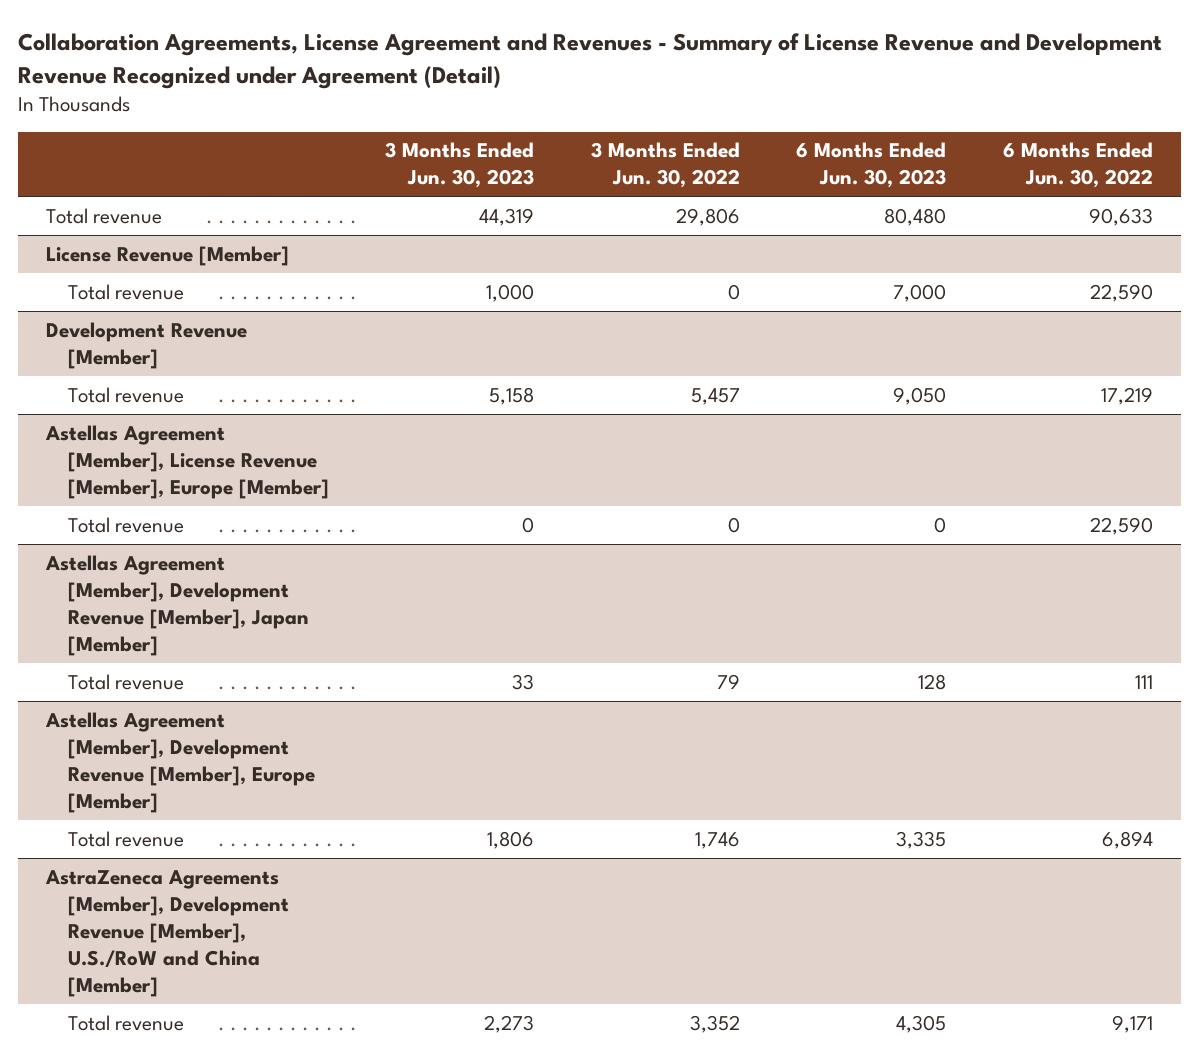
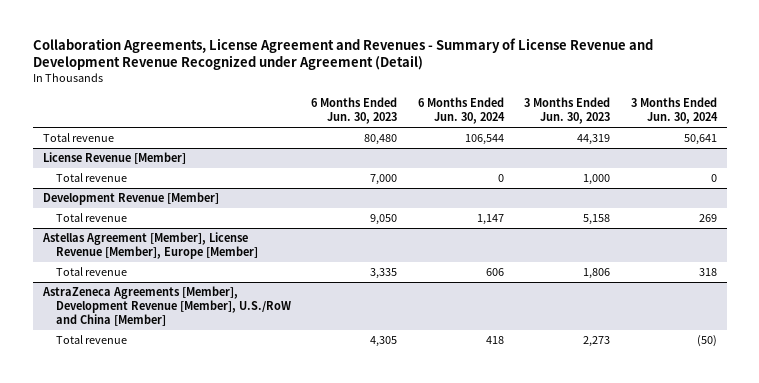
- | 3 Months Ended Jun. 30, 2023 | 3 Months Ended Jun. 30, 2022 | 6 Months Ended Jun. 30, 2023 | 6 Months Ended Jun. 30, 2022
+ | 6 Months Ended Jun. 30, 2023 | 6 Months Ended Jun. 30, 2024 | 3 Months Ended Jun. 30, 2023 | 3 Months Ended Jun. 30, 2024
@ Astellas Agreement [Member], License Revenue [Member], Europe [Member]
- Total revenue | 0 | 0 | 0 | 22,590
- Astellas Agreement [Member], Development Revenue [Member], Japan [Member]
- Total revenue | 33 | 79 | 128 | 111
- Astellas Agreement [Member], Development Revenue [Member], Europe [Member]

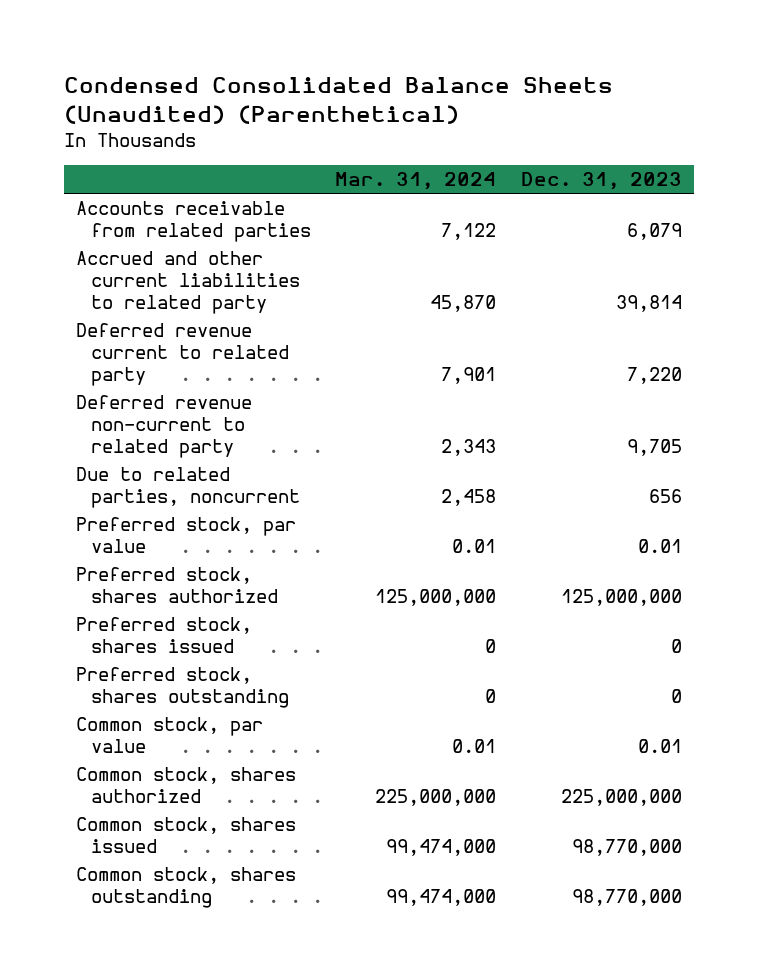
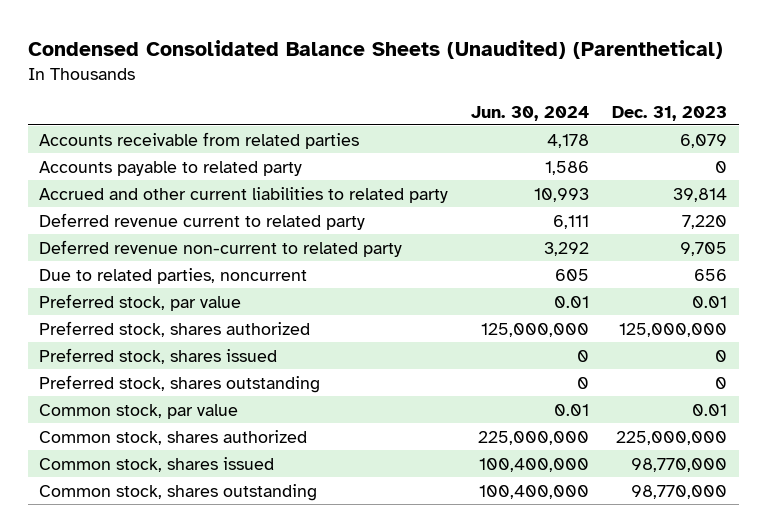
- | Mar. 31, 2024 | Dec. 31, 2023
+ | Jun. 30, 2024 | Dec. 31, 2023
+ Accounts payable to related party | 1,586 | 0

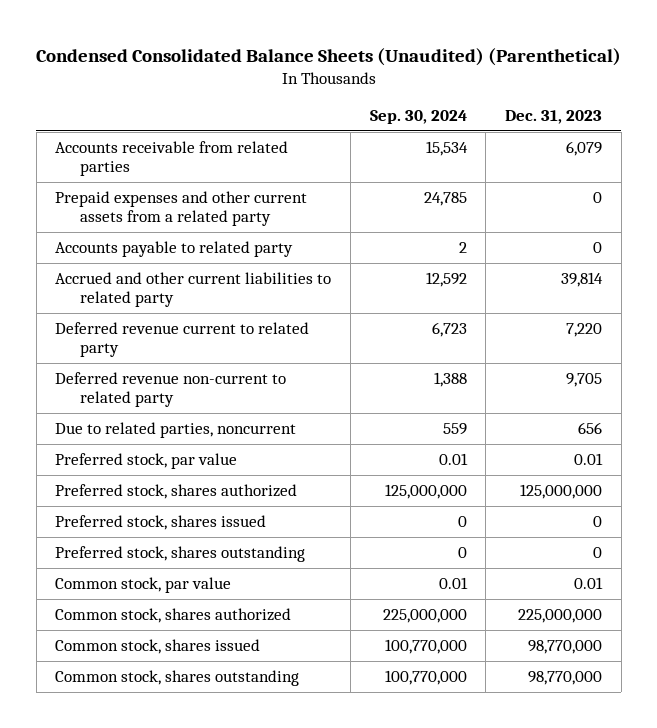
- | Jun. 30, 2024 | Dec. 31, 2023
+ | Sep. 30, 2024 | Dec. 31, 2023
+ Prepaid expenses and other current assets from a related party | 24,785 | 0

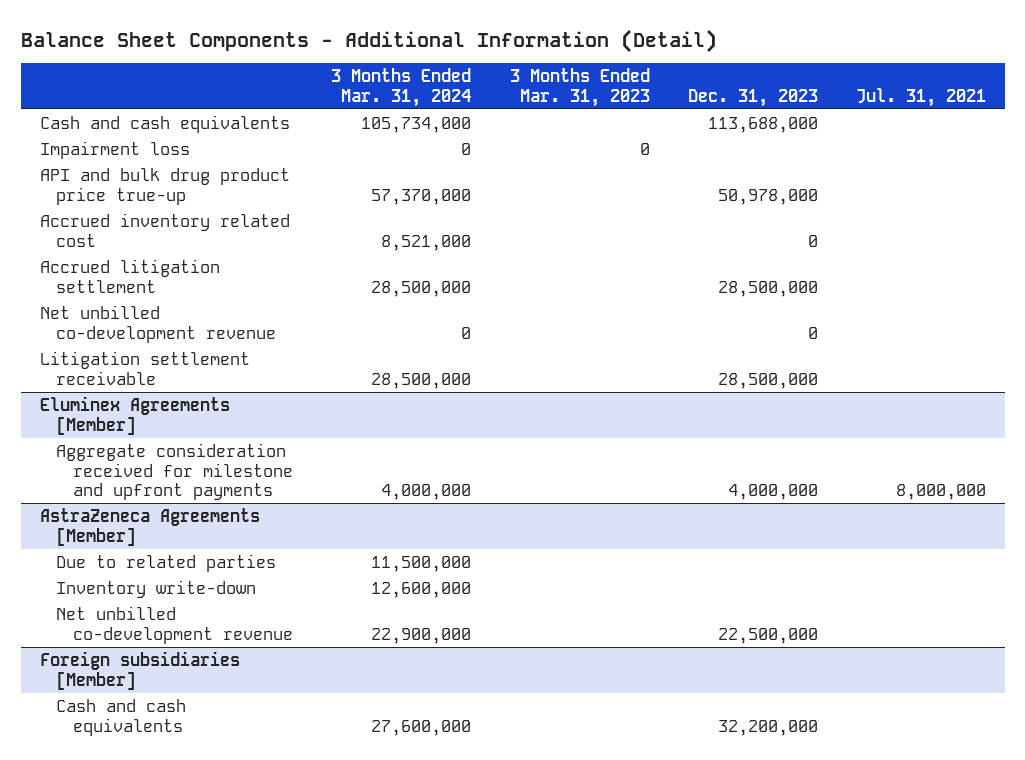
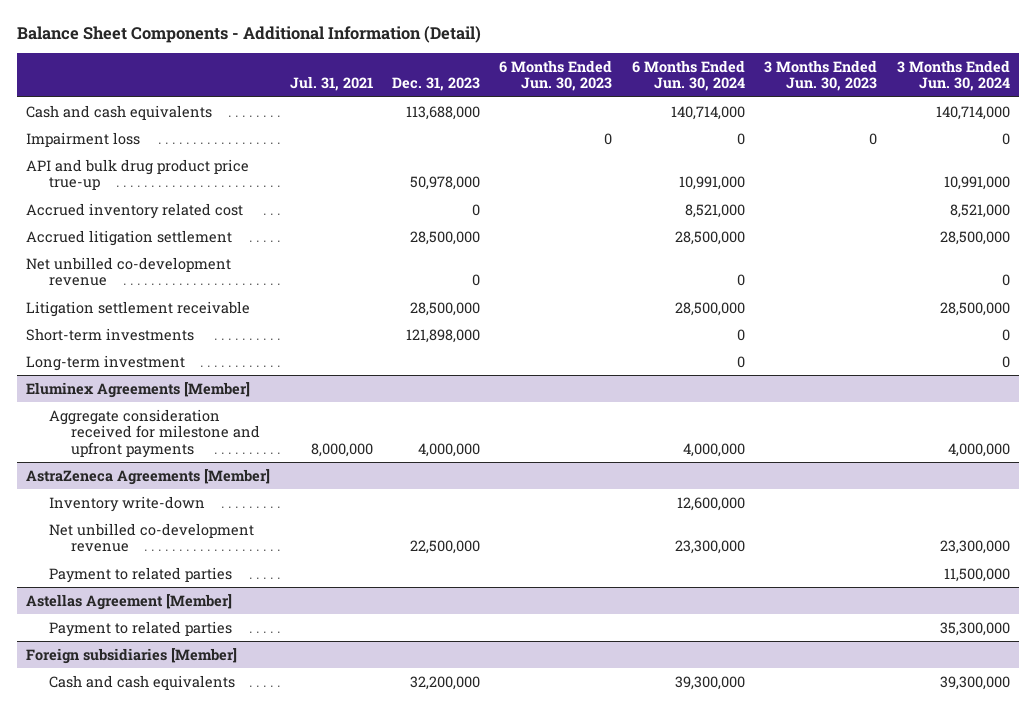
- | 3 Months Ended Mar. 31, 2024 | 3 Months Ended Mar. 31, 2023 | Dec. 31, 2023 | Jul. 31, 2021
+ | Jul. 31, 2021 | Dec. 31, 2023 | 6 Months Ended Jun. 30, 2023 | 6 Months Ended Jun. 30, 2024 | 3 Months Ended Jun. 30, 2023 | 3 Months Ended Jun. 30, 2024
+ Short-term investments | | 121,898,000 | | 0 | | 0
+ Long-term investment | | | | 0 | | 0
@ AstraZeneca Agreements [Member]
- Due to related parties | 11,500,000 | | |
+ Payment to related parties | | | | | | 11,500,000
+ Astellas Agreement [Member]
+ Payment to related parties | | | | | | 35,300,000

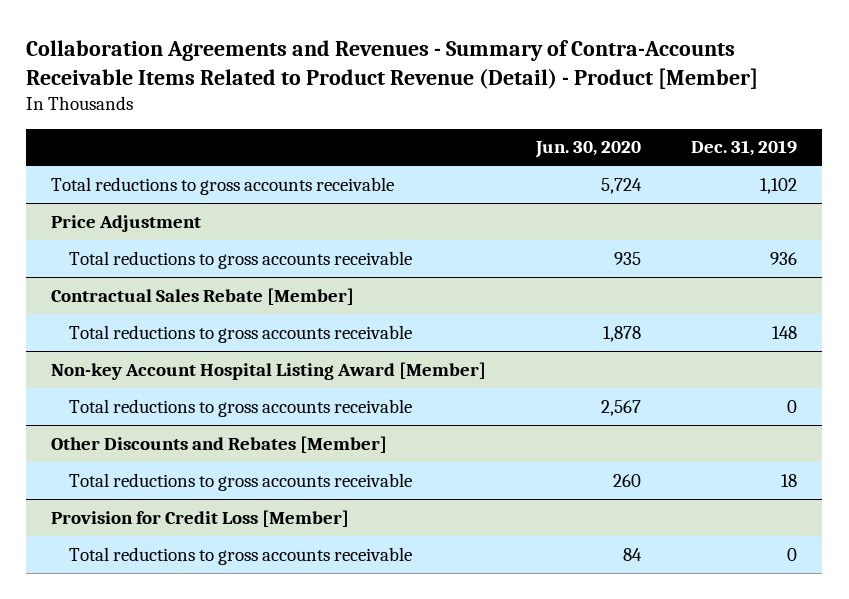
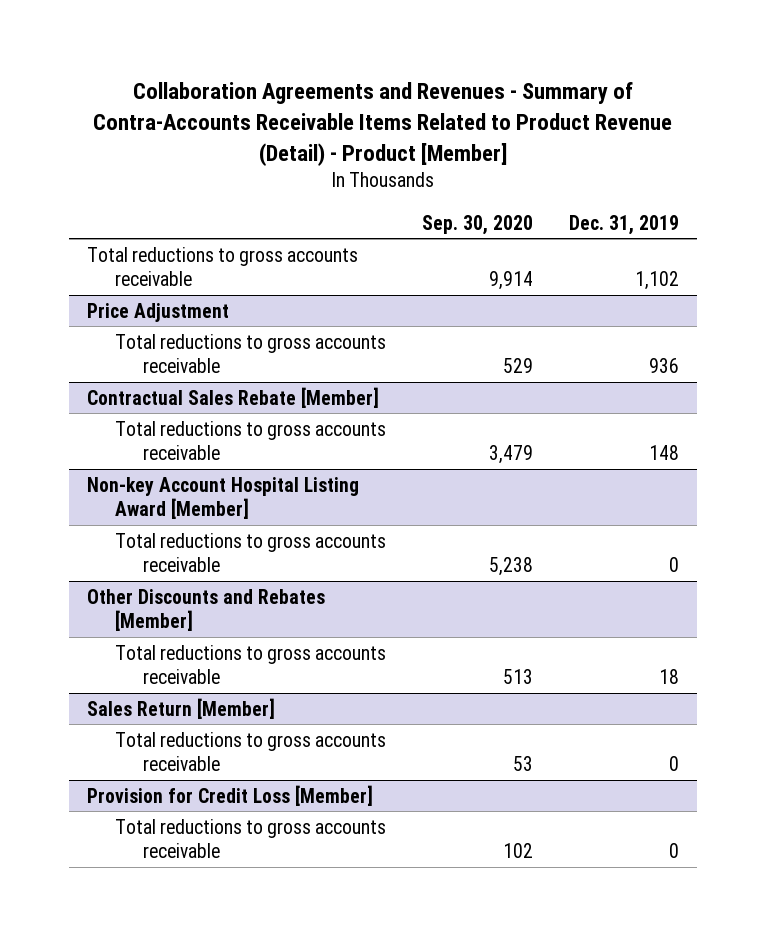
- | Jun. 30, 2020 | Dec. 31, 2019
+ | Sep. 30, 2020 | Dec. 31, 2019
+ Sales Return [Member]
+ Total reductions to gross accounts receivable | 53 | 0

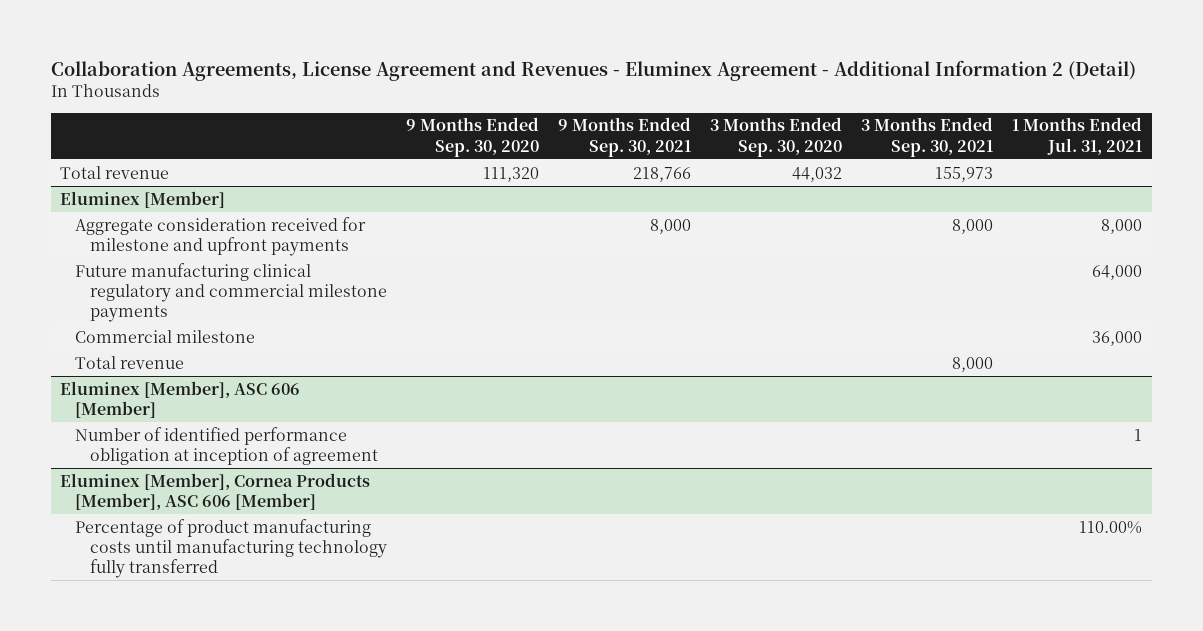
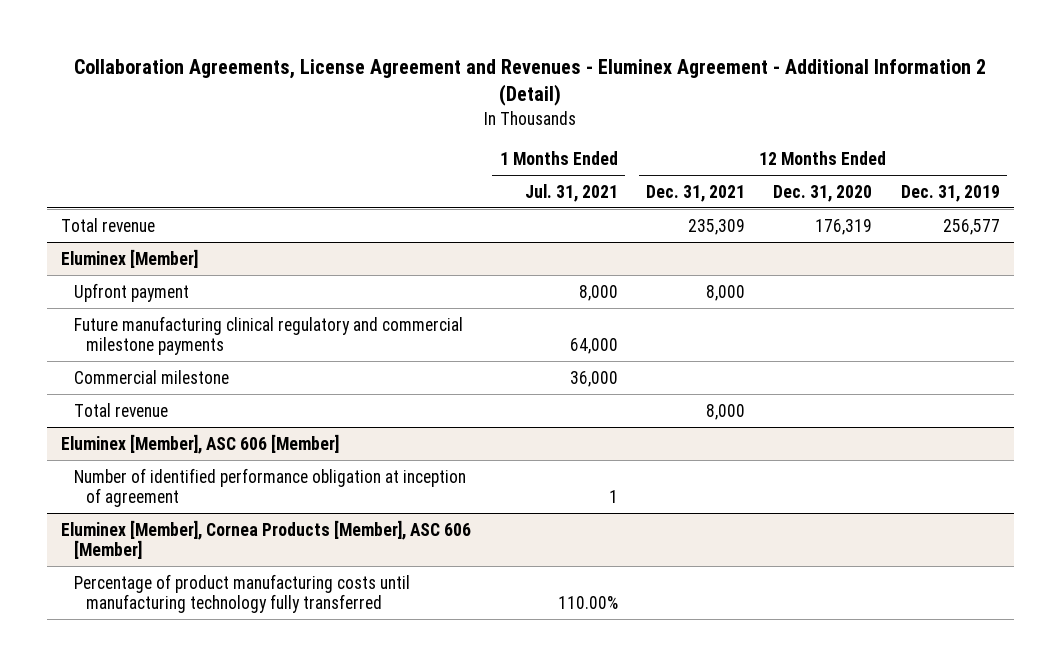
- | 9 Months Ended Sep. 30, 2020 | 9 Months Ended Sep. 30, 2021 | 3 Months Ended Sep. 30, 2020 | 3 Months Ended Sep. 30, 2021 | 1 Months Ended Jul. 31, 2021
+ | 1 Months Ended Jul. 31, 2021 | 12 Months Ended Dec. 31, 2021 | 12 Months Ended Dec. 31, 2020 | 12 Months Ended Dec. 31, 2019
@ Eluminex [Member]
- Aggregate consideration received for milestone and upfront payments | | 8,000 | | 8,000 | 8,000
+ Upfront payment | 8,000 | 8,000 | |

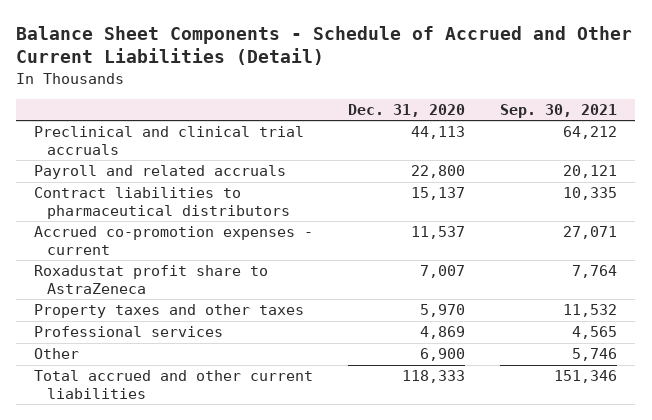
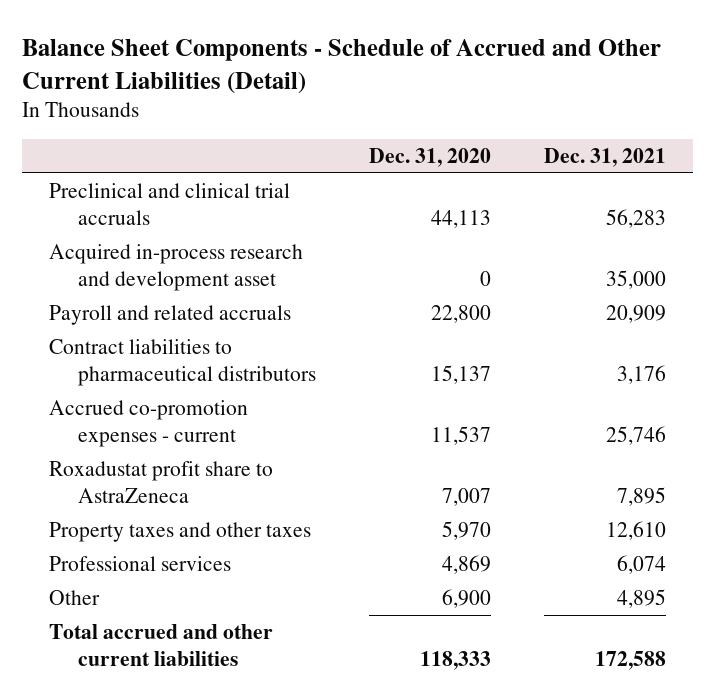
- | Dec. 31, 2020 | Sep. 30, 2021
+ | Dec. 31, 2020 | Dec. 31, 2021
+ Acquired in-process research and development asset | 0 | 35,000

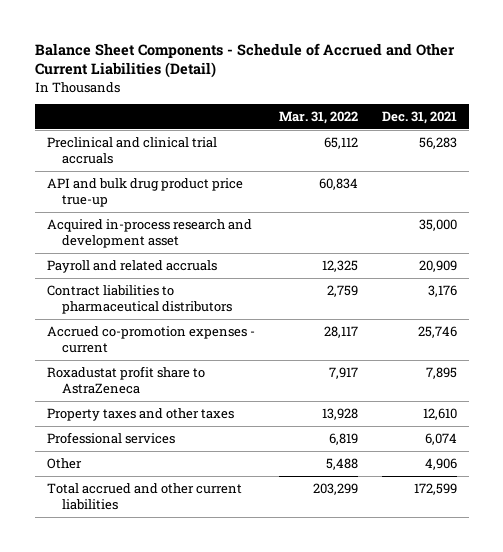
- | Dec. 31, 2020 | Dec. 31, 2021
+ | Mar. 31, 2022 | Dec. 31, 2021
+ API and bulk drug product price true-up | 60,834 |
- Other | 6,900 | 4,895
- Total accrued and other current liabilities | 118,333 | 172,588
+ Other | 5,488 | 4,906
+ Total accrued and other current liabilities | 203,299 | 172,599

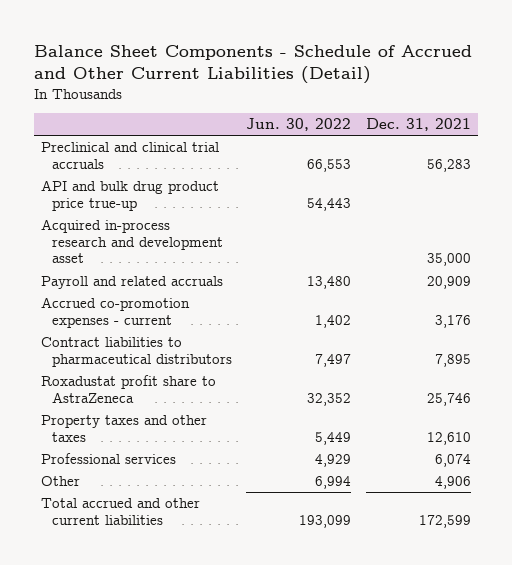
- | Mar. 31, 2022 | Dec. 31, 2021
+ | Jun. 30, 2022 | Dec. 31, 2021
- Contract liabilities to pharmaceutical distributors | 2,759 | 3,176
- Accrued co-promotion expenses - current | 28,117 | 25,746
- Roxadustat profit share to AstraZeneca | 7,917 | 7,895
+ Accrued co-promotion expenses - current | 1,402 | 3,176
+ Contract liabilities to pharmaceutical distributors | 7,497 | 7,895
+ Roxadustat profit share to AstraZeneca | 32,352 | 25,746

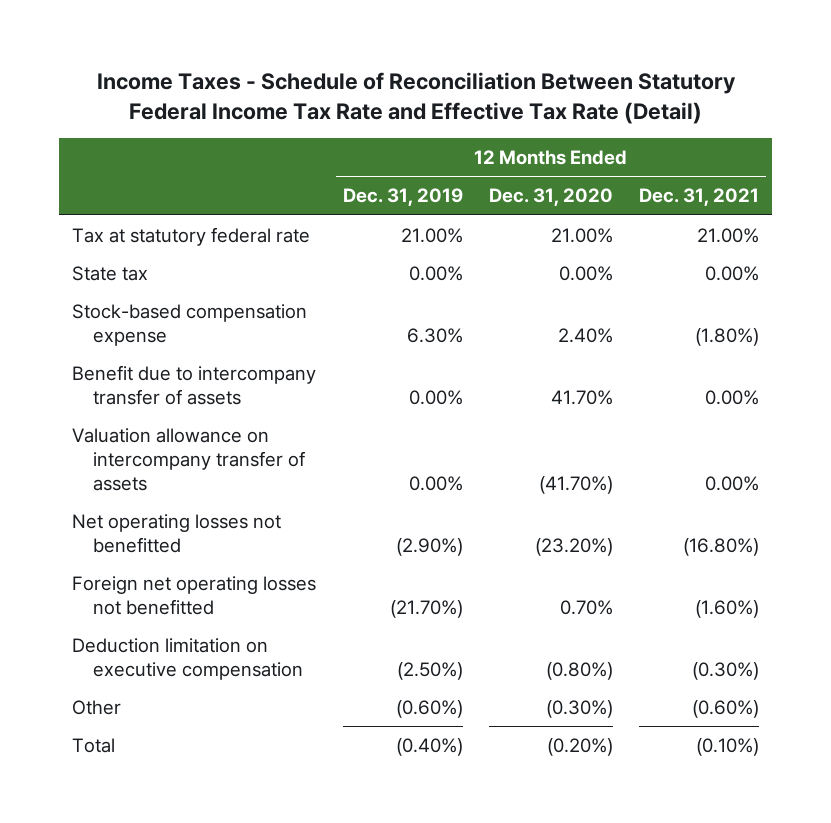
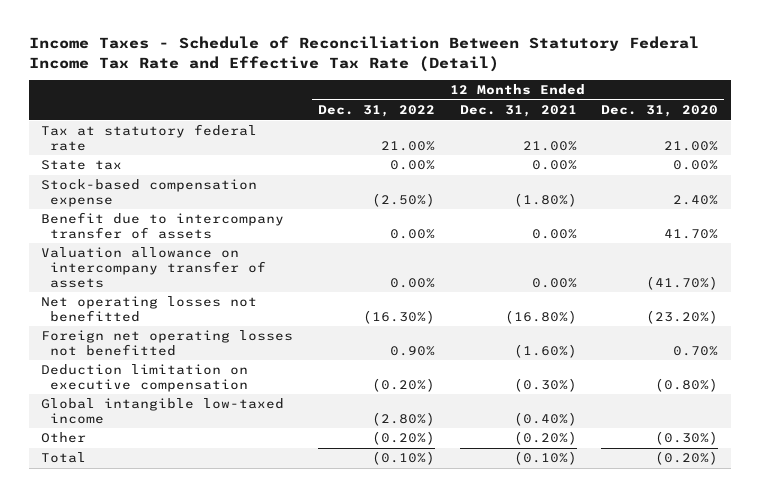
- | 12 Months Ended Dec. 31, 2019 | 12 Months Ended Dec. 31, 2020 | 12 Months Ended Dec. 31, 2021
+ | 12 Months Ended Dec. 31, 2022 | 12 Months Ended Dec. 31, 2021 | 12 Months Ended Dec. 31, 2020
- Other | (0.60%) | (0.30%) | (0.60%)
+ Global intangible low-taxed income | (2.80%) | (0.40%) |
+ Other | (0.20%) | (0.20%) | (0.30%)

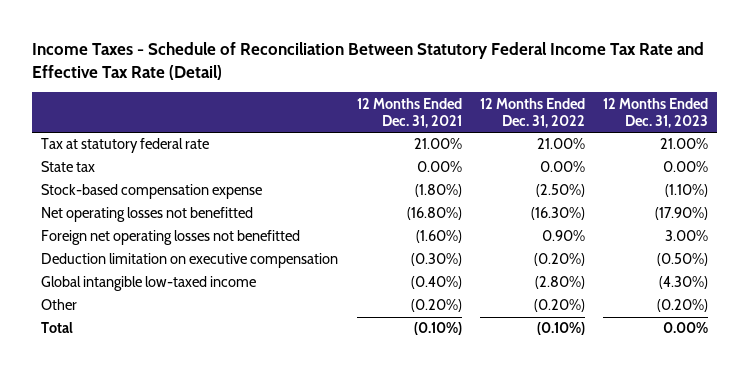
- | 12 Months Ended Dec. 31, 2022 | 12 Months Ended Dec. 31, 2021 | 12 Months Ended Dec. 31, 2020
+ | 12 Months Ended Dec. 31, 2021 | 12 Months Ended Dec. 31, 2022 | 12 Months Ended Dec. 31, 2023
- Benefit due to intercompany transfer of assets | 0.00% | 0.00% | 41.70%
- Valuation allowance on intercompany transfer of assets | 0.00% | 0.00% | (41.70%)

